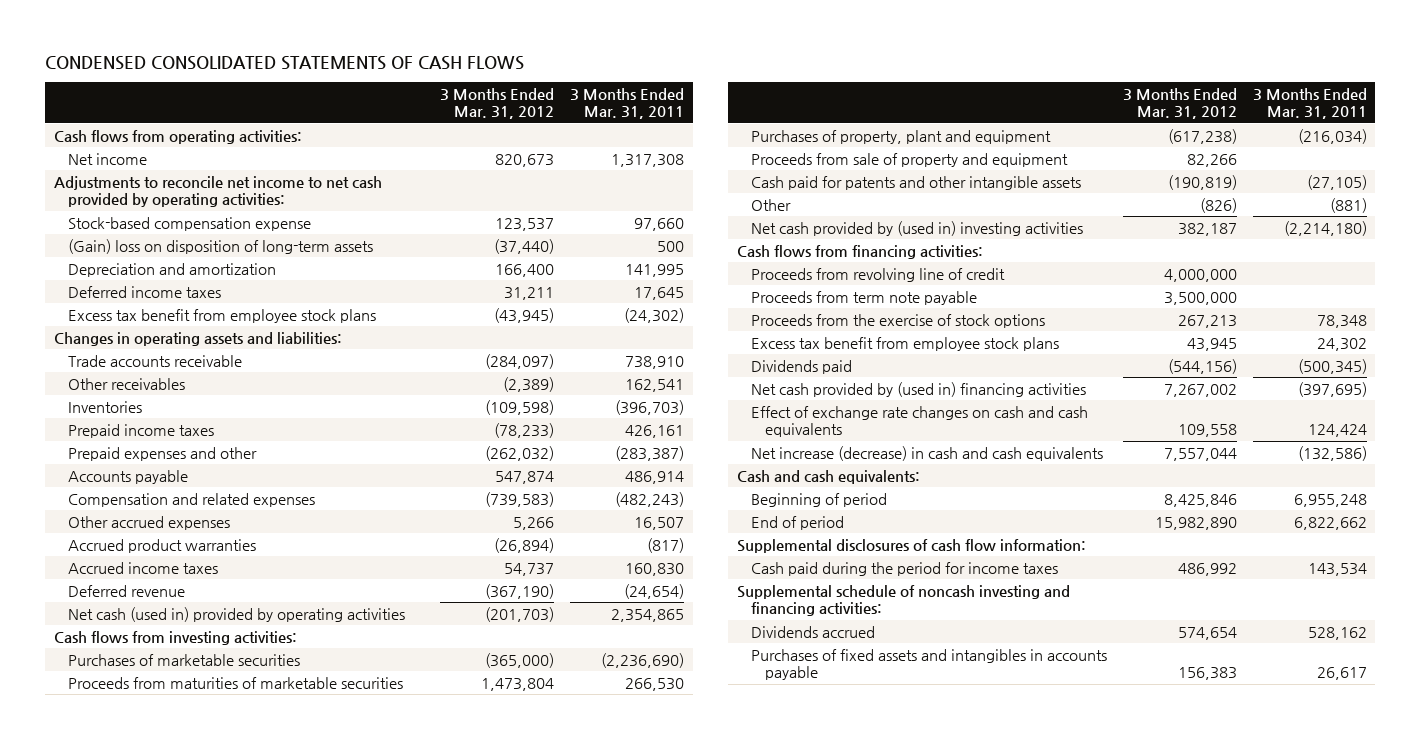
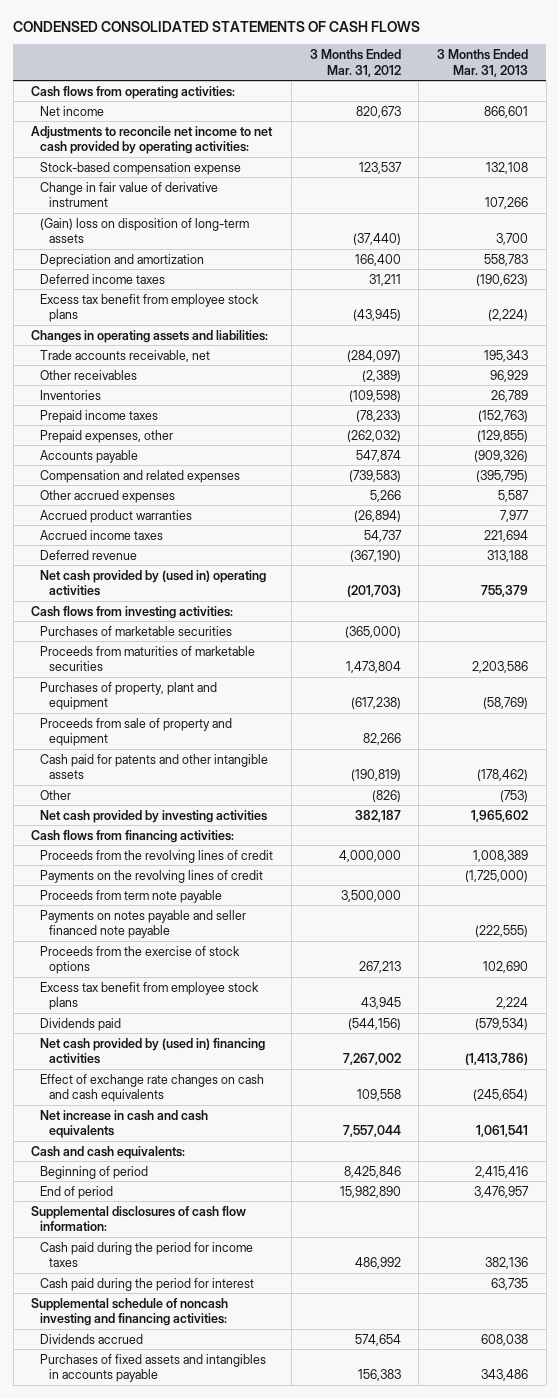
- | 3 Months Ended Mar. 31, 2012 | 3 Months Ended Mar. 31, 2011
+ | 3 Months Ended Mar. 31, 2012 | 3 Months Ended Mar. 31, 2013
+ Change in fair value of derivative instrument | | 107,266
- Trade accounts receivable | (284,097) | 738,910
+ Trade accounts receivable, net | (284,097) | 195,343
- Prepaid expenses and other | (262,032) | (283,387)
+ Prepaid expenses, other | (262,032) | (129,855)
- Net cash (used in) provided by operating activities | (201,703) | 2,354,865
+ Net cash provided by (used in) operating activities | (201,703) | 755,379
- Net cash provided by (used in) investing activities | 382,187 | (2,214,180)
+ Net cash provided by investing activities | 382,187 | 1,965,602
- Proceeds from revolving line of credit | 4,000,000 |
+ Proceeds from the revolving lines of credit | 4,000,000 | 1,008,389
+ Payments on the revolving lines of credit | | (1,725,000)
+ Payments on notes payable and seller financed note payable | | (222,555)
- Net increase (decrease) in cash and cash equivalents | 7,557,044 | (132,586)
+ Net increase in cash and cash equivalents | 7,557,044 | 1,061,541
+ Cash paid during the period for interest | | 63,735

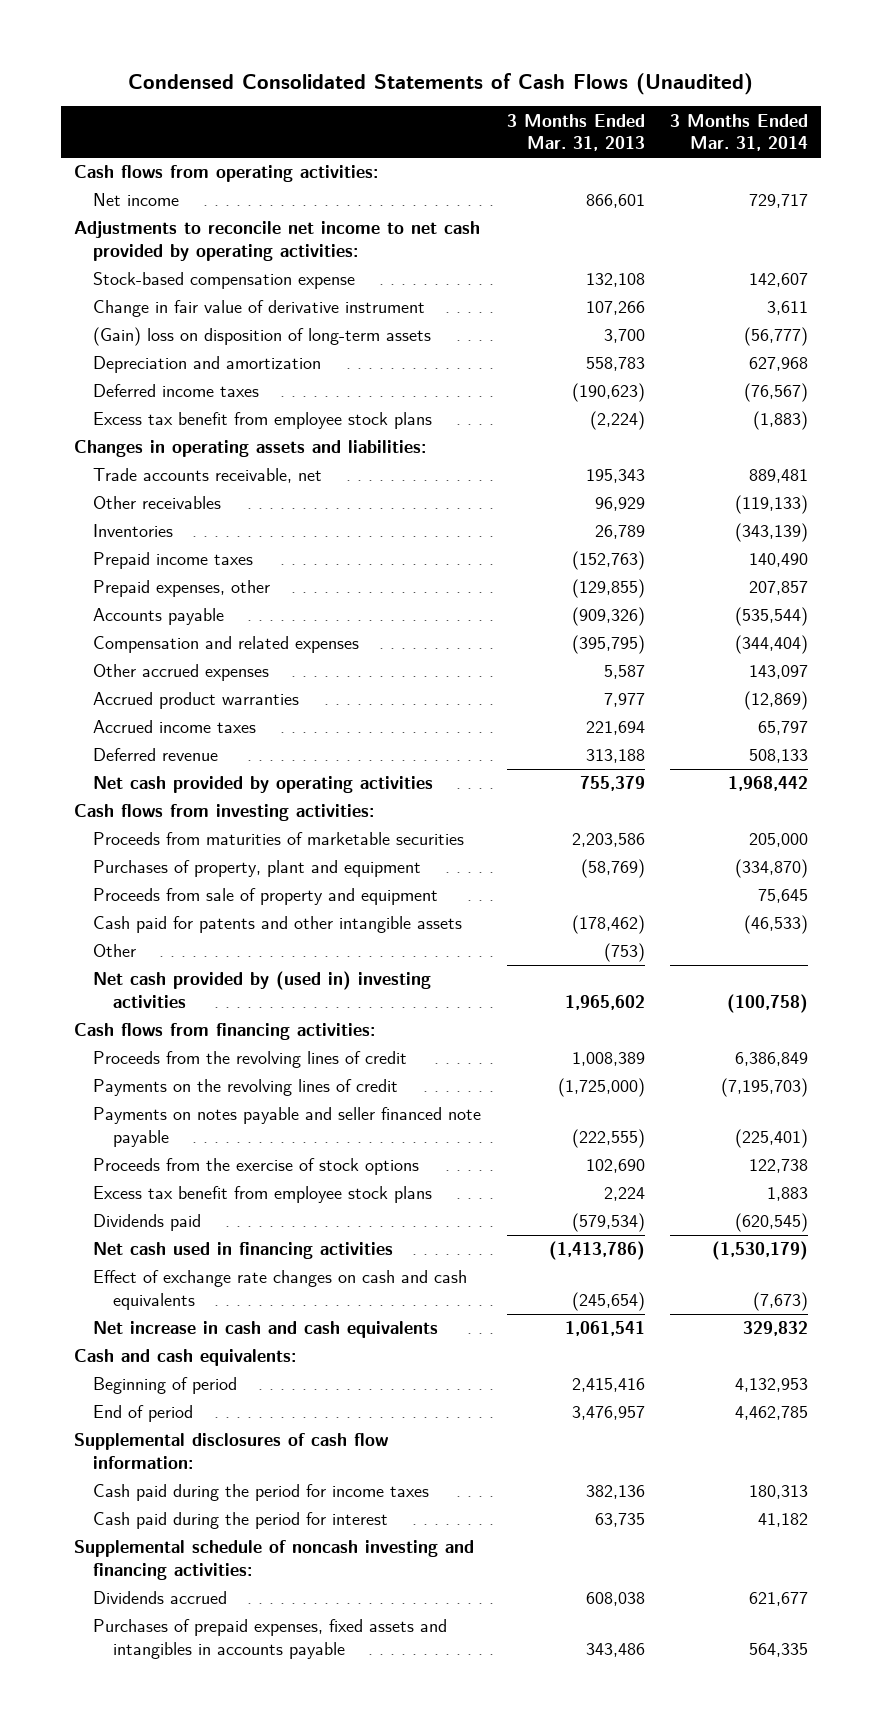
- CONDENSED CONSOLIDATED STATEMENTS OF CASH FLOWS
+ Condensed Consolidated Statements of Cash Flows (Unaudited)
- | 3 Months Ended Mar. 31, 2012 | 3 Months Ended Mar. 31, 2013
+ | 3 Months Ended Mar. 31, 2013 | 3 Months Ended Mar. 31, 2014
- Net cash provided by (used in) operating activities | (201,703) | 755,379
+ Net cash provided by operating activities | 755,379 | 1,968,442
- Purchases of marketable securities | (365,000) |
- Net cash provided by investing activities | 382,187 | 1,965,602
+ Net cash provided by (used in) investing activities | 1,965,602 | (100,758)
- Proceeds from term note payable | 3,500,000 |
- Net cash provided by (used in) financing activities | 7,267,002 | (1,413,786)
+ Net cash used in financing activities | (1,413,786) | (1,530,179)
- Purchases of fixed assets and intangibles in accounts payable | 156,383 | 343,486
+ Purchases of prepaid expenses, fixed assets and intangibles in accounts payable | 343,486 | 564,335

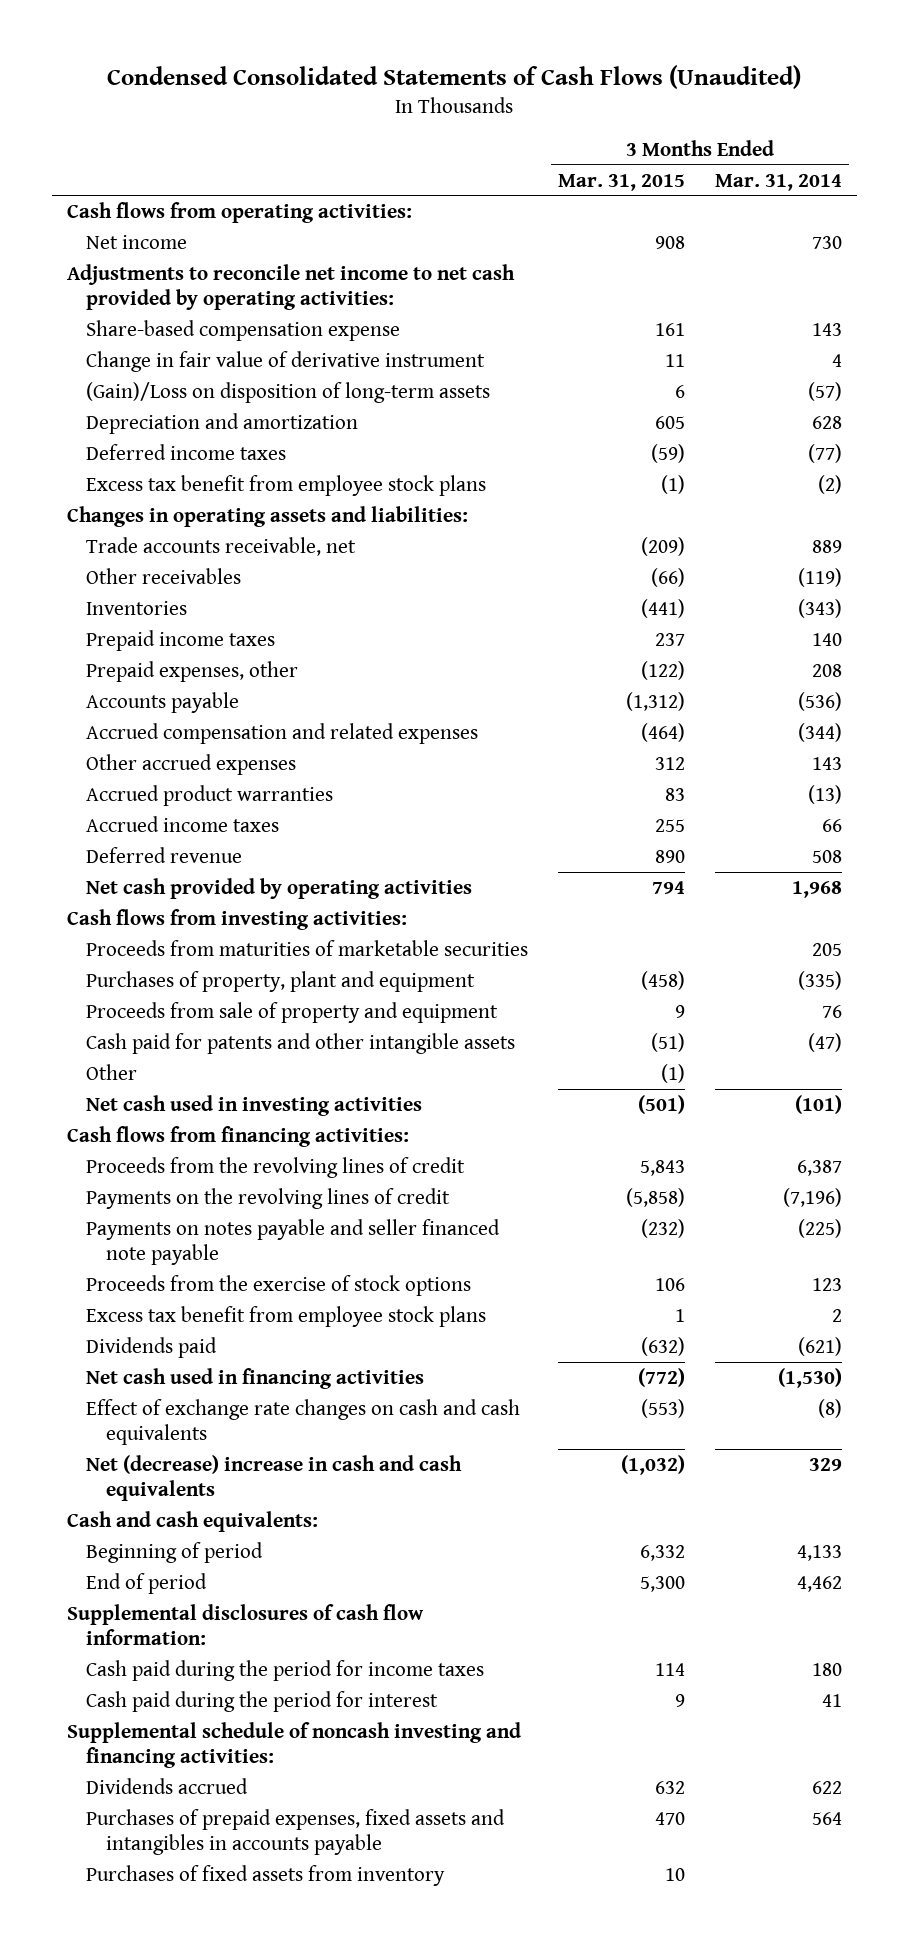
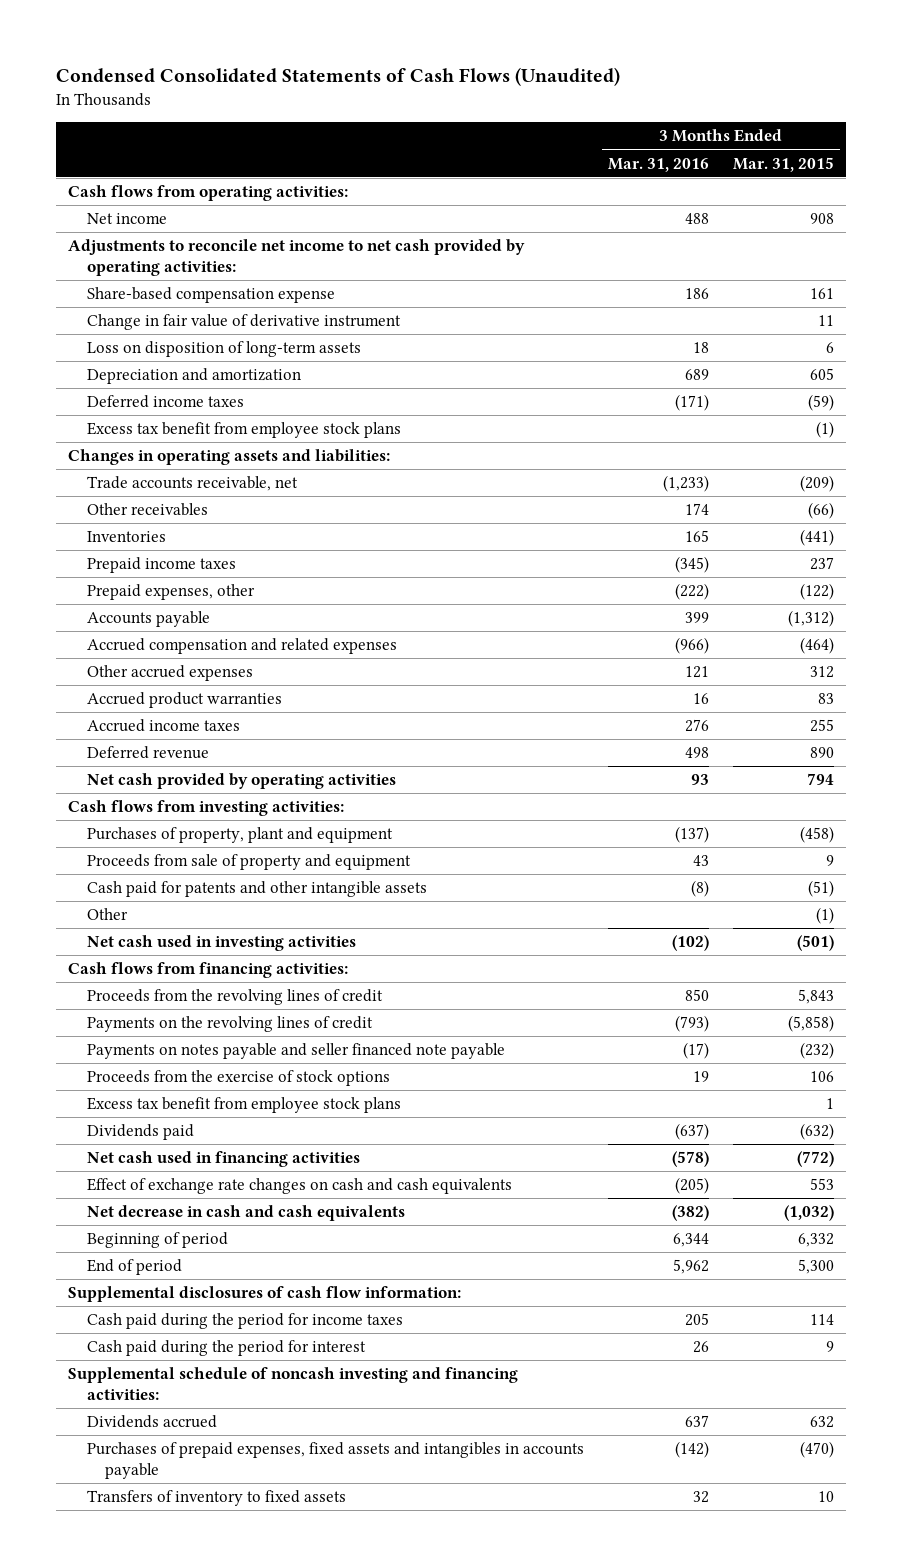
- | 3 Months Ended Mar. 31, 2015 | 3 Months Ended Mar. 31, 2014
+ | 3 Months Ended Mar. 31, 2016 | 3 Months Ended Mar. 31, 2015
- (Gain)/Loss on disposition of long-term assets | 6 | (57)
+ Loss on disposition of long-term assets | 18 | 6
- Proceeds from maturities of marketable securities | | 205
- Effect of exchange rate changes on cash and cash equivalents | (553) | (8)
- Net (decrease) increase in cash and cash equivalents | (1,032) | 329
- Cash and cash equivalents:
+ Effect of exchange rate changes on cash and cash equivalents | (205) | 553
+ Net decrease in cash and cash equivalents | (382) | (1,032)
- Purchases of prepaid expenses, fixed assets and intangibles in accounts payable | 470 | 564
- Purchases of fixed assets from inventory | 10 |
+ Purchases of prepaid expenses, fixed assets and intangibles in accounts payable | (142) | (470)
+ Transfers of inventory to fixed assets | 32 | 10

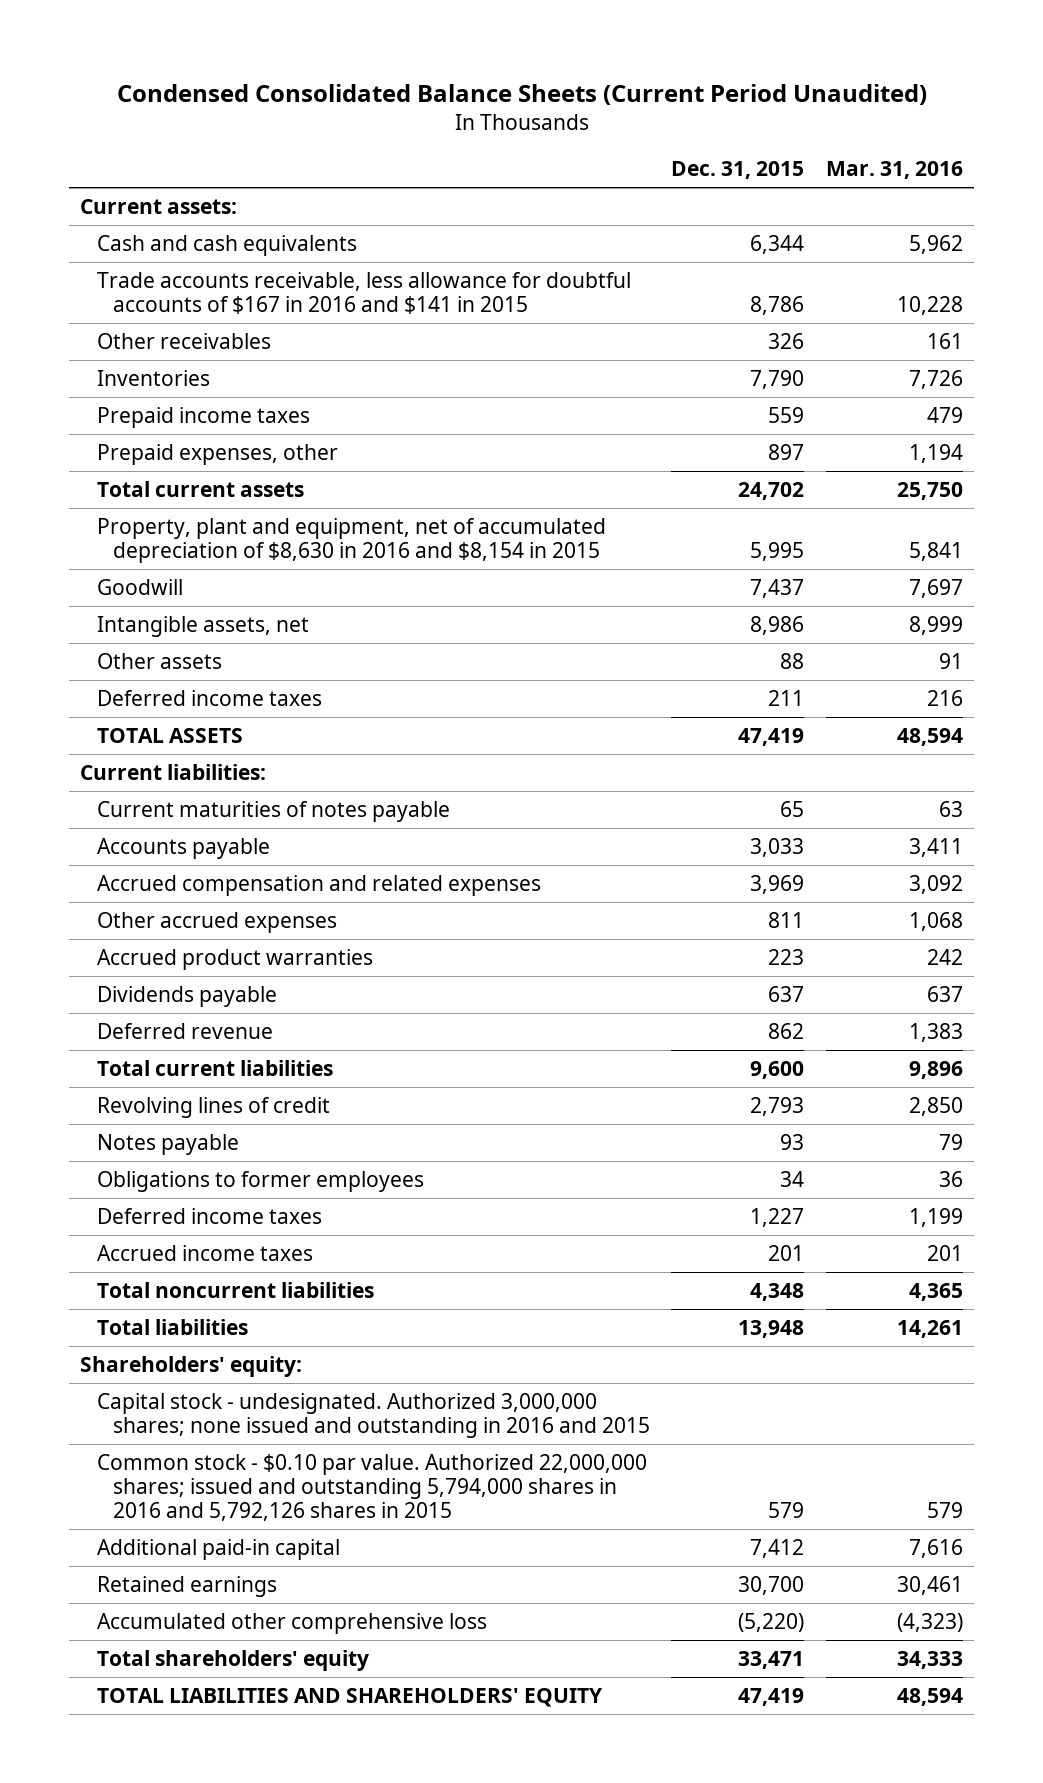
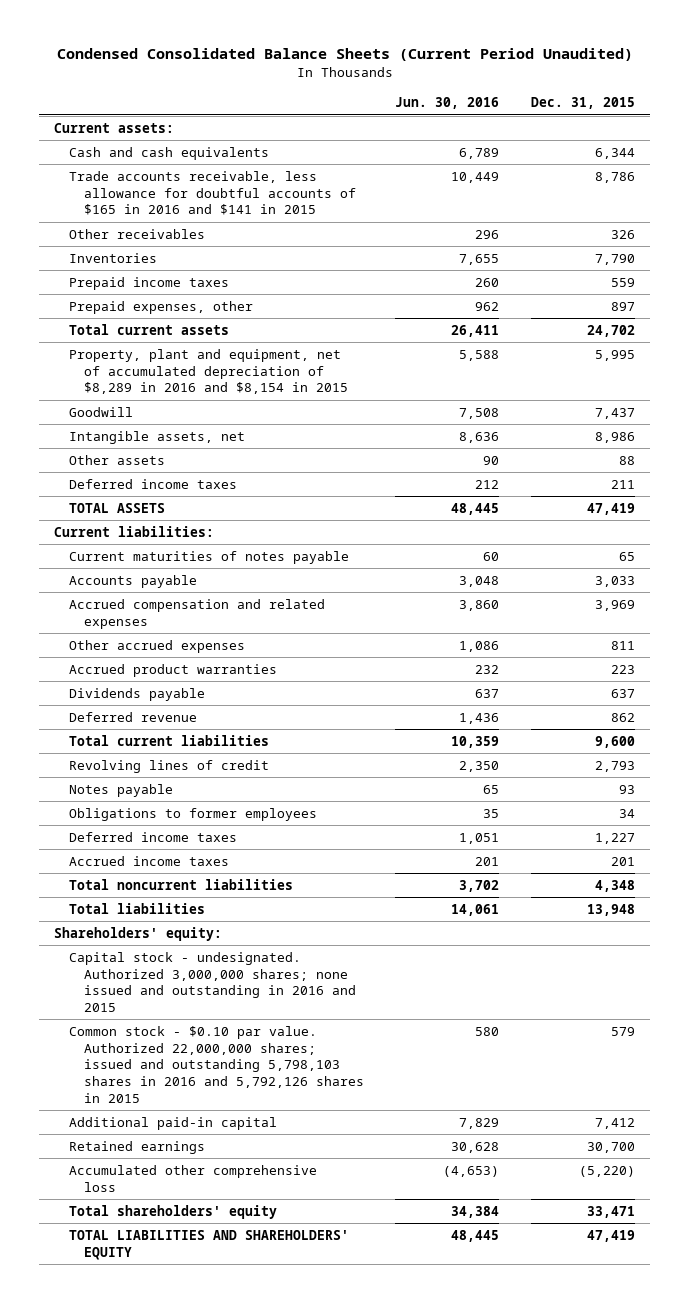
- | Dec. 31, 2015 | Mar. 31, 2016
+ | Jun. 30, 2016 | Dec. 31, 2015
- Trade accounts receivable, less allowance for doubtful accounts of $167 in 2016 and $141 in 2015 | 8,786 | 10,228
+ Trade accounts receivable, less allowance for doubtful accounts of $165 in 2016 and $141 in 2015 | 10,449 | 8,786
- Property, plant and equipment, net of accumulated depreciation of $8,630 in 2016 and $8,154 in 2015 | 5,995 | 5,841
+ Property, plant and equipment, net of accumulated depreciation of $8,289 in 2016 and $8,154 in 2015 | 5,588 | 5,995
- Common stock - $0.10 par value. Authorized 22,000,000 shares; issued and outstanding 5,794,000 shares in 2016 and 5,792,126 shares in 2015 | 579 | 579
+ Common stock - $0.10 par value. Authorized 22,000,000 shares; issued and outstanding 5,798,103 shares in 2016 and 5,792,126 shares in 2015 | 580 | 579

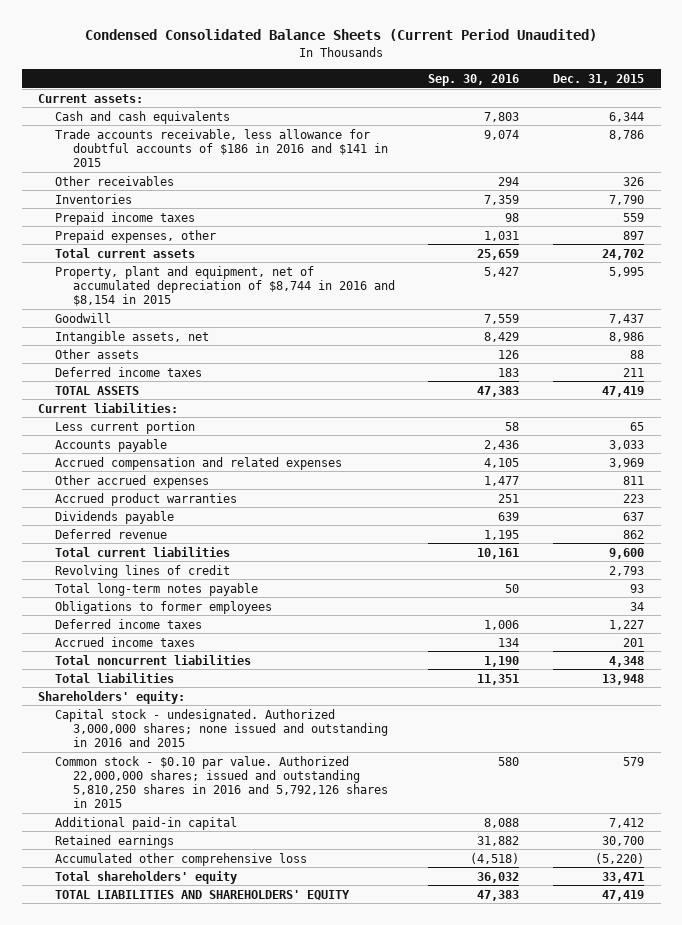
- | Jun. 30, 2016 | Dec. 31, 2015
+ | Sep. 30, 2016 | Dec. 31, 2015
- Trade accounts receivable, less allowance for doubtful accounts of $165 in 2016 and $141 in 2015 | 10,449 | 8,786
+ Trade accounts receivable, less allowance for doubtful accounts of $186 in 2016 and $141 in 2015 | 9,074 | 8,786
- Property, plant and equipment, net of accumulated depreciation of $8,289 in 2016 and $8,154 in 2015 | 5,588 | 5,995
+ Property, plant and equipment, net of accumulated depreciation of $8,744 in 2016 and $8,154 in 2015 | 5,427 | 5,995
- Current maturities of notes payable | 60 | 65
+ Less current portion | 58 | 65
- Notes payable | 65 | 93
+ Total long-term notes payable | 50 | 93
- Common stock - $0.10 par value. Authorized 22,000,000 shares; issued and outstanding 5,798,103 shares in 2016 and 5,792,126 shares in 2015 | 580 | 579
+ Common stock - $0.10 par value. Authorized 22,000,000 shares; issued and outstanding 5,810,250 shares in 2016 and 5,792,126 shares in 2015 | 580 | 579

